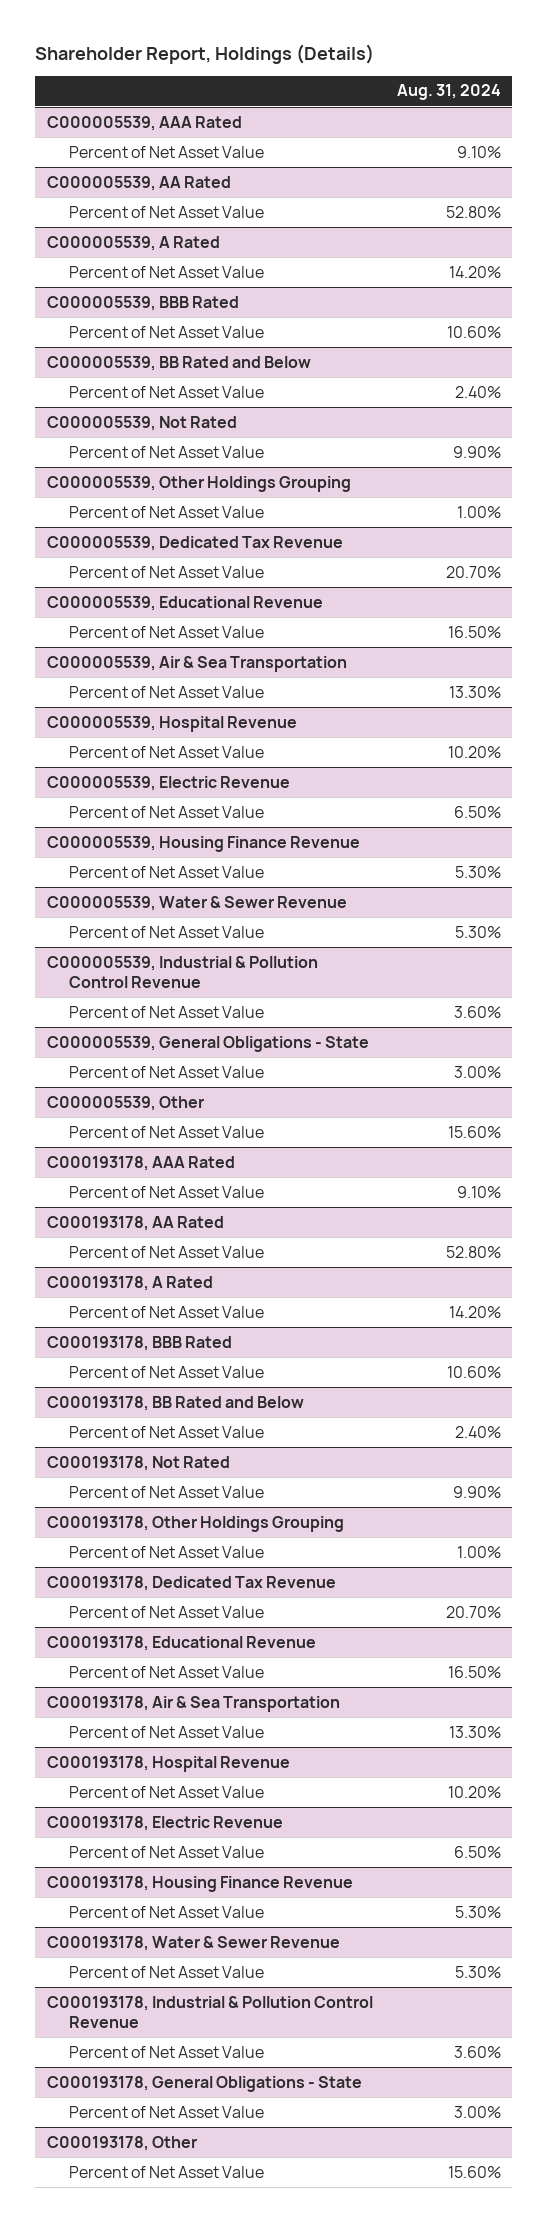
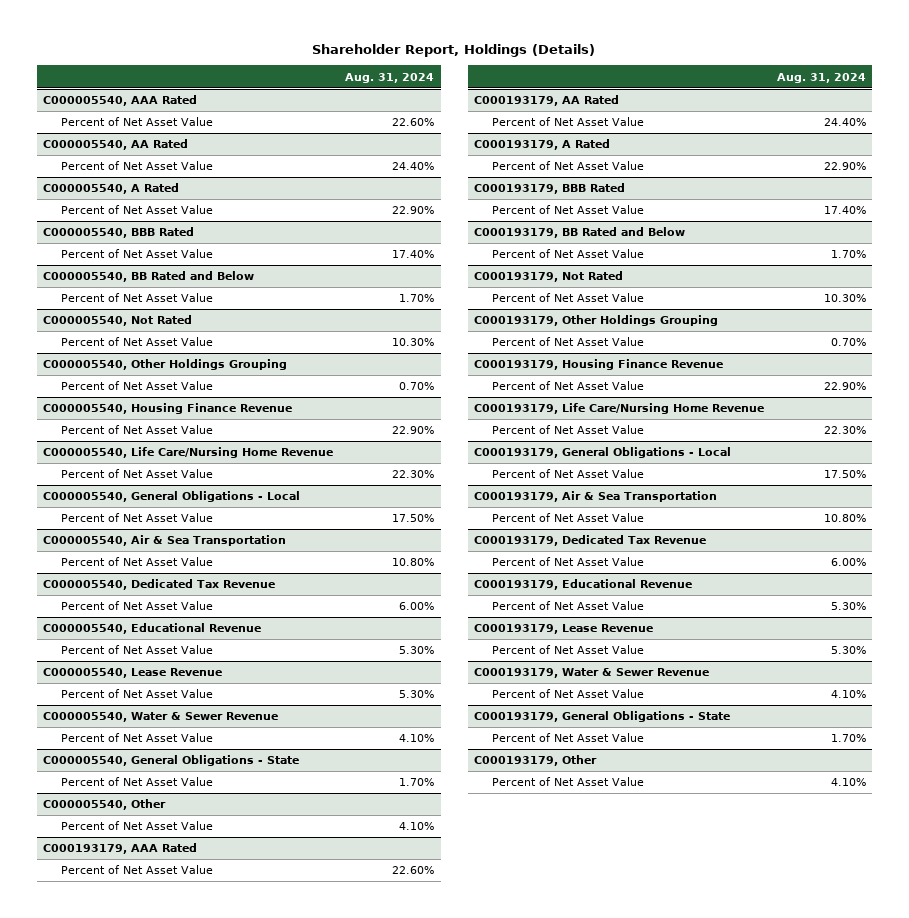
- C000005539, AAA Rated
- Percent of Net Asset Value | 9.10%
- C000005539, AA Rated
- Percent of Net Asset Value | 52.80%
- C000005539, A Rated
- Percent of Net Asset Value | 14.20%
- C000005539, BBB Rated
- Percent of Net Asset Value | 10.60%
- C000005539, BB Rated and Below
- Percent of Net Asset Value | 2.40%
- C000005539, Not Rated
- Percent of Net Asset Value | 9.90%
- C000005539, Other Holdings Grouping
- Percent of Net Asset Value | 1.00%
- C000005539, Dedicated Tax Revenue
- Percent of Net Asset Value | 20.70%
- C000005539, Educational Revenue
- Percent of Net Asset Value | 16.50%
- C000005539, Air & Sea Transportation
- Percent of Net Asset Value | 13.30%
- C000005539, Hospital Revenue
- Percent of Net Asset Value | 10.20%
- C000005539, Electric Revenue
- Percent of Net Asset Value | 6.50%
- C000005539, Housing Finance Revenue
+ C000005540, AAA Rated
+ Percent of Net Asset Value | 22.60%
+ C000005540, AA Rated
+ Percent of Net Asset Value | 24.40%
+ C000005540, A Rated
+ Percent of Net Asset Value | 22.90%
+ C000005540, BBB Rated
+ Percent of Net Asset Value | 17.40%
+ C000005540, BB Rated and Below
+ Percent of Net Asset Value | 1.70%
+ C000005540, Not Rated
+ Percent of Net Asset Value | 10.30%
+ C000005540, Other Holdings Grouping
+ Percent of Net Asset Value | 0.70%
+ C000005540, Housing Finance Revenue
+ Percent of Net Asset Value | 22.90%
+ C000005540, Life Care/Nursing Home Revenue
+ Percent of Net Asset Value | 22.30%
+ C000005540, General Obligations - Local
+ Percent of Net Asset Value | 17.50%
+ C000005540, Air & Sea Transportation
+ Percent of Net Asset Value | 10.80%
+ C000005540, Dedicated Tax Revenue
+ Percent of Net Asset Value | 6.00%
+ C000005540, Educational Revenue
- C000005539, Water & Sewer Revenue
+ C000005540, Lease Revenue
- C000005539, Industrial & Pollution Control Revenue
- Percent of Net Asset Value | 3.60%
- C000005539, General Obligations - State
- Percent of Net Asset Value | 3.00%
- C000005539, Other
- Percent of Net Asset Value | 15.60%
- C000193178, AAA Rated
- Percent of Net Asset Value | 9.10%
- C000193178, AA Rated
- Percent of Net Asset Value | 52.80%
- C000193178, A Rated
- Percent of Net Asset Value | 14.20%
- C000193178, BBB Rated
- Percent of Net Asset Value | 10.60%
- C000193178, BB Rated and Below
- Percent of Net Asset Value | 2.40%
- C000193178, Not Rated
- Percent of Net Asset Value | 9.90%
- C000193178, Other Holdings Grouping
- Percent of Net Asset Value | 1.00%
- C000193178, Dedicated Tax Revenue
- Percent of Net Asset Value | 20.70%
- C000193178, Educational Revenue
- Percent of Net Asset Value | 16.50%
- C000193178, Air & Sea Transportation
- Percent of Net Asset Value | 13.30%
- C000193178, Hospital Revenue
- Percent of Net Asset Value | 10.20%
- C000193178, Electric Revenue
- Percent of Net Asset Value | 6.50%
- C000193178, Housing Finance Revenue
+ C000005540, Water & Sewer Revenue
+ Percent of Net Asset Value | 4.10%
+ C000005540, General Obligations - State
+ Percent of Net Asset Value | 1.70%
+ C000005540, Other
+ Percent of Net Asset Value | 4.10%
+ C000193179, AAA Rated
+ Percent of Net Asset Value | 22.60%
+ C000193179, AA Rated
+ Percent of Net Asset Value | 24.40%
+ C000193179, A Rated
+ Percent of Net Asset Value | 22.90%
+ C000193179, BBB Rated
+ Percent of Net Asset Value | 17.40%
+ C000193179, BB Rated and Below
+ Percent of Net Asset Value | 1.70%
+ C000193179, Not Rated
+ Percent of Net Asset Value | 10.30%
+ C000193179, Other Holdings Grouping
+ Percent of Net Asset Value | 0.70%
+ C000193179, Housing Finance Revenue
+ Percent of Net Asset Value | 22.90%
+ C000193179, Life Care/Nursing Home Revenue
+ Percent of Net Asset Value | 22.30%
+ C000193179, General Obligations - Local
+ Percent of Net Asset Value | 17.50%
+ C000193179, Air & Sea Transportation
+ Percent of Net Asset Value | 10.80%
+ C000193179, Dedicated Tax Revenue
+ Percent of Net Asset Value | 6.00%
+ C000193179, Educational Revenue
- C000193178, Water & Sewer Revenue
+ C000193179, Lease Revenue
- C000193178, Industrial & Pollution Control Revenue
- Percent of Net Asset Value | 3.60%
- C000193178, General Obligations - State
- Percent of Net Asset Value | 3.00%
- C000193178, Other
- Percent of Net Asset Value | 15.60%
+ C000193179, Water & Sewer Revenue
+ Percent of Net Asset Value | 4.10%
+ C000193179, General Obligations - State
+ Percent of Net Asset Value | 1.70%
+ C000193179, Other
+ Percent of Net Asset Value | 4.10%

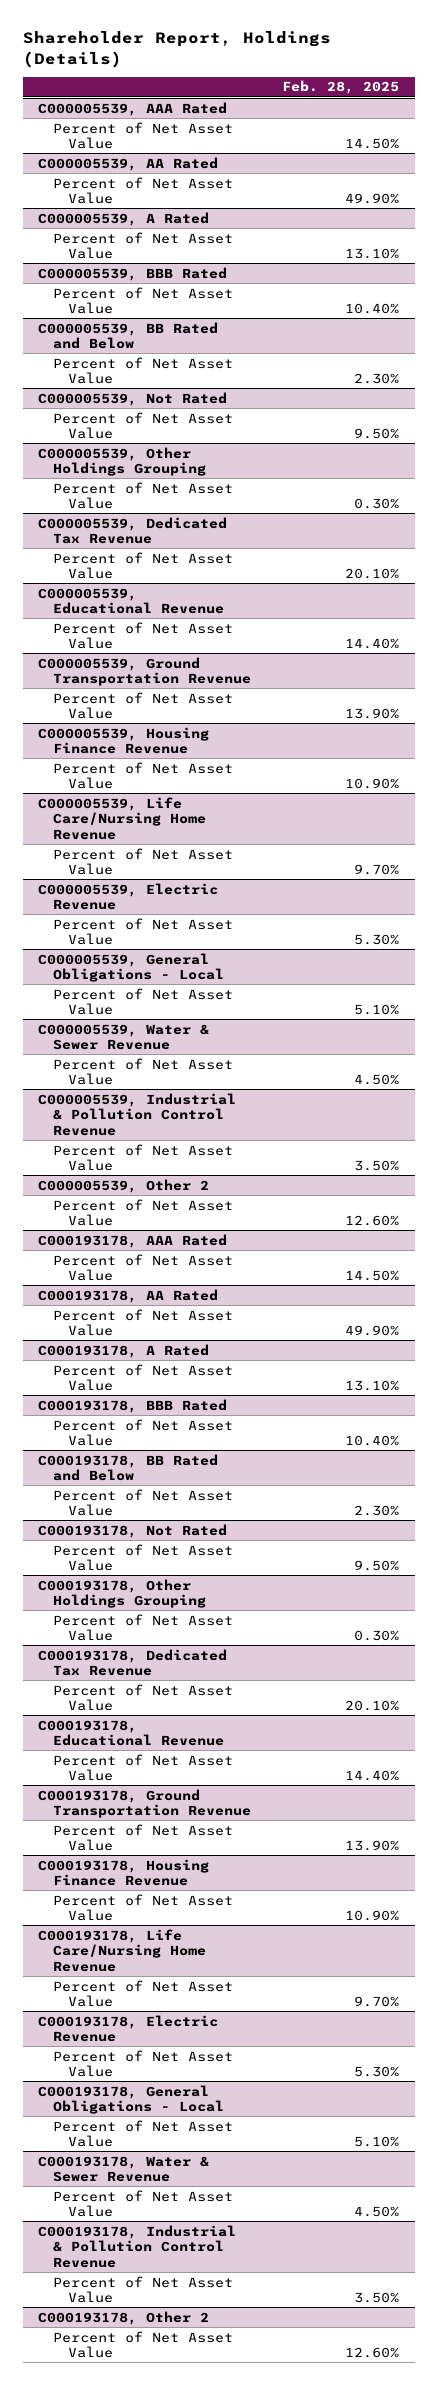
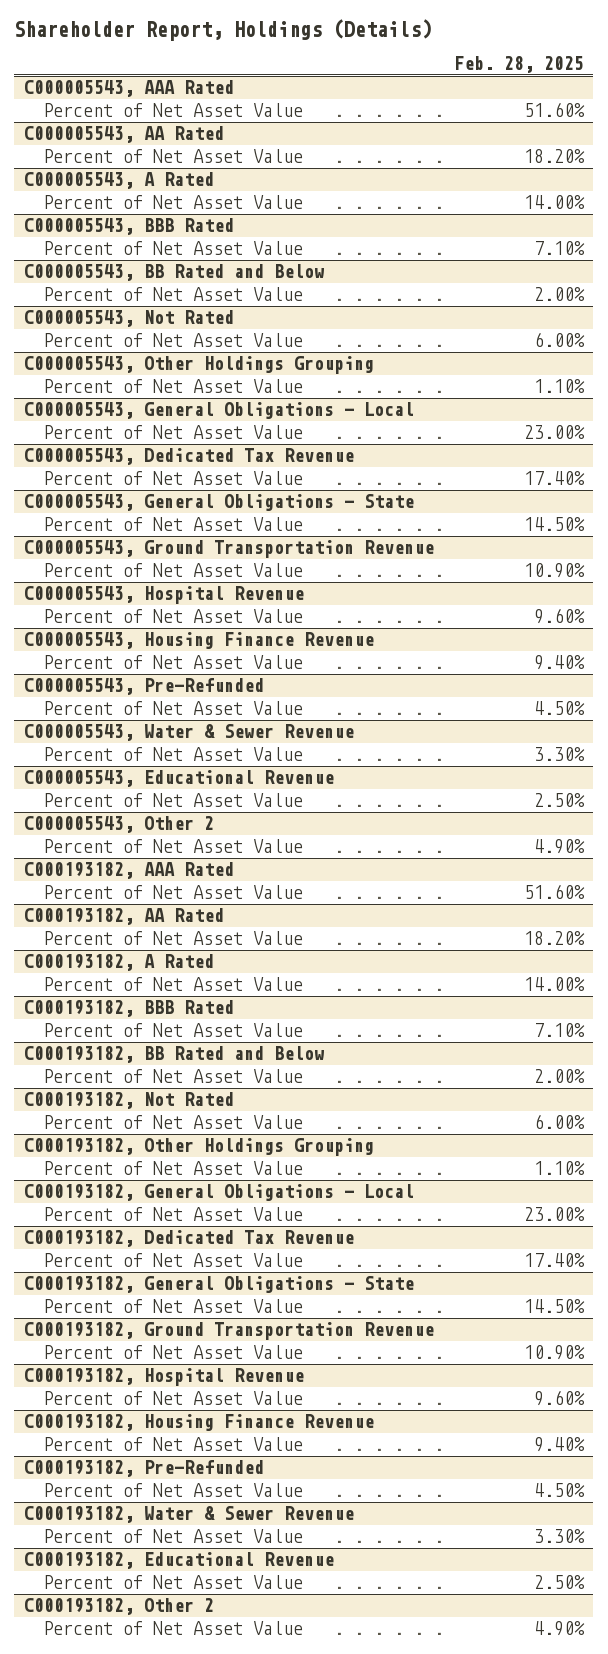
- C000005539, AAA Rated
+ C000005543, AAA Rated
+ Percent of Net Asset Value | 51.60%
+ C000005543, AA Rated
+ Percent of Net Asset Value | 18.20%
+ C000005543, A Rated
+ Percent of Net Asset Value | 14.00%
+ C000005543, BBB Rated
+ Percent of Net Asset Value | 7.10%
+ C000005543, BB Rated and Below
+ Percent of Net Asset Value | 2.00%
+ C000005543, Not Rated
+ Percent of Net Asset Value | 6.00%
+ C000005543, Other Holdings Grouping
+ Percent of Net Asset Value | 1.10%
+ C000005543, General Obligations - Local
+ Percent of Net Asset Value | 23.00%
+ C000005543, Dedicated Tax Revenue
+ Percent of Net Asset Value | 17.40%
+ C000005543, General Obligations - State
- C000005539, AA Rated
- Percent of Net Asset Value | 49.90%
- C000005539, A Rated
- Percent of Net Asset Value | 13.10%
- C000005539, BBB Rated
- Percent of Net Asset Value | 10.40%
- C000005539, BB Rated and Below
- Percent of Net Asset Value | 2.30%
- C000005539, Not Rated
- Percent of Net Asset Value | 9.50%
- C000005539, Other Holdings Grouping
- Percent of Net Asset Value | 0.30%
- C000005539, Dedicated Tax Revenue
- Percent of Net Asset Value | 20.10%
- C000005539, Educational Revenue
- Percent of Net Asset Value | 14.40%
- C000005539, Ground Transportation Revenue
- Percent of Net Asset Value | 13.90%
- C000005539, Housing Finance Revenue
+ C000005543, Ground Transportation Revenue
- C000005539, Life Care/Nursing Home Revenue
- Percent of Net Asset Value | 9.70%
- C000005539, Electric Revenue
- Percent of Net Asset Value | 5.30%
- C000005539, General Obligations - Local
- Percent of Net Asset Value | 5.10%
- C000005539, Water & Sewer Revenue
+ C000005543, Hospital Revenue
+ Percent of Net Asset Value | 9.60%
+ C000005543, Housing Finance Revenue
+ Percent of Net Asset Value | 9.40%
+ C000005543, Pre-Refunded
- C000005539, Industrial & Pollution Control Revenue
- Percent of Net Asset Value | 3.50%
- C000005539, Other 2
- Percent of Net Asset Value | 12.60%
- C000193178, AAA Rated
+ C000005543, Water & Sewer Revenue
+ Percent of Net Asset Value | 3.30%
+ C000005543, Educational Revenue
+ Percent of Net Asset Value | 2.50%
+ C000005543, Other 2
+ Percent of Net Asset Value | 4.90%
+ C000193182, AAA Rated
+ Percent of Net Asset Value | 51.60%
+ C000193182, AA Rated
+ Percent of Net Asset Value | 18.20%
+ C000193182, A Rated
+ Percent of Net Asset Value | 14.00%
+ C000193182, BBB Rated
+ Percent of Net Asset Value | 7.10%
+ C000193182, BB Rated and Below
+ Percent of Net Asset Value | 2.00%
+ C000193182, Not Rated
+ Percent of Net Asset Value | 6.00%
+ C000193182, Other Holdings Grouping
+ Percent of Net Asset Value | 1.10%
+ C000193182, General Obligations - Local
+ Percent of Net Asset Value | 23.00%
+ C000193182, Dedicated Tax Revenue
+ Percent of Net Asset Value | 17.40%
+ C000193182, General Obligations - State
- C000193178, AA Rated
- Percent of Net Asset Value | 49.90%
- C000193178, A Rated
- Percent of Net Asset Value | 13.10%
- C000193178, BBB Rated
- Percent of Net Asset Value | 10.40%
- C000193178, BB Rated and Below
- Percent of Net Asset Value | 2.30%
- C000193178, Not Rated
- Percent of Net Asset Value | 9.50%
- C000193178, Other Holdings Grouping
- Percent of Net Asset Value | 0.30%
- C000193178, Dedicated Tax Revenue
- Percent of Net Asset Value | 20.10%
- C000193178, Educational Revenue
- Percent of Net Asset Value | 14.40%
- C000193178, Ground Transportation Revenue
- Percent of Net Asset Value | 13.90%
- C000193178, Housing Finance Revenue
+ C000193182, Ground Transportation Revenue
- C000193178, Life Care/Nursing Home Revenue
- Percent of Net Asset Value | 9.70%
- C000193178, Electric Revenue
- Percent of Net Asset Value | 5.30%
- C000193178, General Obligations - Local
- Percent of Net Asset Value | 5.10%
- C000193178, Water & Sewer Revenue
+ C000193182, Hospital Revenue
+ Percent of Net Asset Value | 9.60%
+ C000193182, Housing Finance Revenue
+ Percent of Net Asset Value | 9.40%
+ C000193182, Pre-Refunded
- C000193178, Industrial & Pollution Control Revenue
- Percent of Net Asset Value | 3.50%
- C000193178, Other 2
- Percent of Net Asset Value | 12.60%
+ C000193182, Water & Sewer Revenue
+ Percent of Net Asset Value | 3.30%
+ C000193182, Educational Revenue
+ Percent of Net Asset Value | 2.50%
+ C000193182, Other 2
+ Percent of Net Asset Value | 4.90%

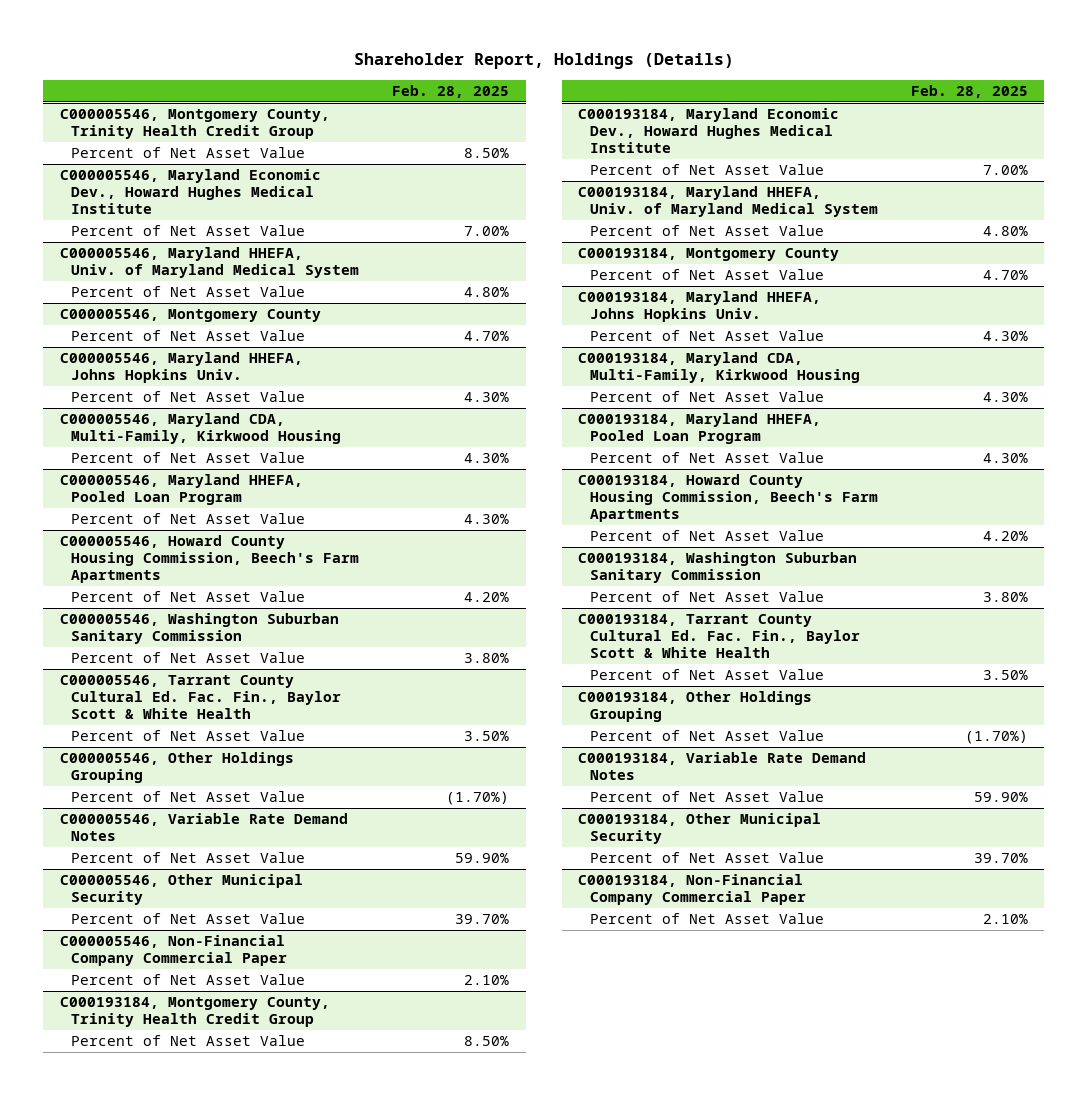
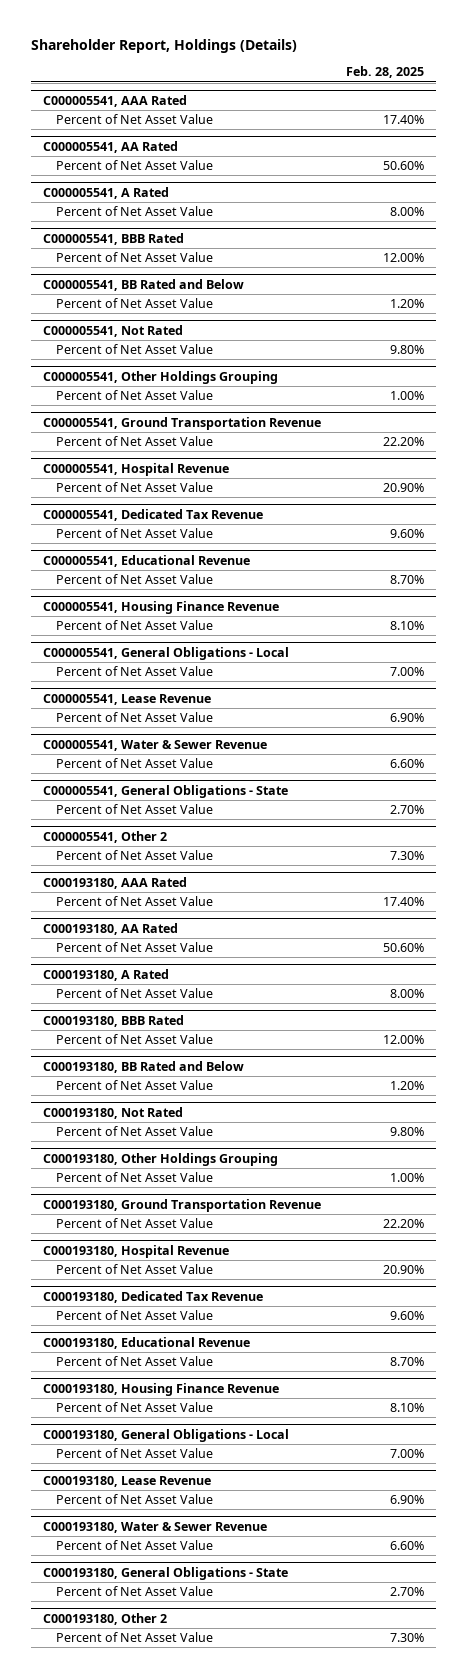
- C000005546, Montgomery County, Trinity Health Credit Group
- Percent of Net Asset Value | 8.50%
- C000005546, Maryland Economic Dev., Howard Hughes Medical Institute
+ C000005541, AAA Rated
+ Percent of Net Asset Value | 17.40%
+ C000005541, AA Rated
+ Percent of Net Asset Value | 50.60%
+ C000005541, A Rated
+ Percent of Net Asset Value | 8.00%
+ C000005541, BBB Rated
+ Percent of Net Asset Value | 12.00%
+ C000005541, BB Rated and Below
+ Percent of Net Asset Value | 1.20%
+ C000005541, Not Rated
+ Percent of Net Asset Value | 9.80%
+ C000005541, Other Holdings Grouping
+ Percent of Net Asset Value | 1.00%
+ C000005541, Ground Transportation Revenue
+ Percent of Net Asset Value | 22.20%
+ C000005541, Hospital Revenue
+ Percent of Net Asset Value | 20.90%
+ C000005541, Dedicated Tax Revenue
+ Percent of Net Asset Value | 9.60%
+ C000005541, Educational Revenue
+ Percent of Net Asset Value | 8.70%
+ C000005541, Housing Finance Revenue
+ Percent of Net Asset Value | 8.10%
+ C000005541, General Obligations - Local
- C000005546, Maryland HHEFA, Univ. of Maryland Medical System
- Percent of Net Asset Value | 4.80%
- C000005546, Montgomery County
- Percent of Net Asset Value | 4.70%
- C000005546, Maryland HHEFA, Johns Hopkins Univ.
- Percent of Net Asset Value | 4.30%
- C000005546, Maryland CDA, Multi-Family, Kirkwood Housing
- Percent of Net Asset Value | 4.30%
- C000005546, Maryland HHEFA, Pooled Loan Program
- Percent of Net Asset Value | 4.30%
- C000005546, Howard County Housing Commission, Beech's Farm Apartments
- Percent of Net Asset Value | 4.20%
- C000005546, Washington Suburban Sanitary Commission
- Percent of Net Asset Value | 3.80%
- C000005546, Tarrant County Cultural Ed. Fac. Fin., Baylor Scott & White Health
- Percent of Net Asset Value | 3.50%
- C000005546, Other Holdings Grouping
- Percent of Net Asset Value | (1.70%)
- C000005546, Variable Rate Demand Notes
- Percent of Net Asset Value | 59.90%
- C000005546, Other Municipal Security
- Percent of Net Asset Value | 39.70%
- C000005546, Non-Financial Company Commercial Paper
- Percent of Net Asset Value | 2.10%
- C000193184, Montgomery County, Trinity Health Credit Group
- Percent of Net Asset Value | 8.50%
- C000193184, Maryland Economic Dev., Howard Hughes Medical Institute
+ C000005541, Lease Revenue
+ Percent of Net Asset Value | 6.90%
+ C000005541, Water & Sewer Revenue
+ Percent of Net Asset Value | 6.60%
+ C000005541, General Obligations - State
+ Percent of Net Asset Value | 2.70%
+ C000005541, Other 2
+ Percent of Net Asset Value | 7.30%
+ C000193180, AAA Rated
+ Percent of Net Asset Value | 17.40%
+ C000193180, AA Rated
+ Percent of Net Asset Value | 50.60%
+ C000193180, A Rated
+ Percent of Net Asset Value | 8.00%
+ C000193180, BBB Rated
+ Percent of Net Asset Value | 12.00%
+ C000193180, BB Rated and Below
+ Percent of Net Asset Value | 1.20%
+ C000193180, Not Rated
+ Percent of Net Asset Value | 9.80%
+ C000193180, Other Holdings Grouping
+ Percent of Net Asset Value | 1.00%
+ C000193180, Ground Transportation Revenue
+ Percent of Net Asset Value | 22.20%
+ C000193180, Hospital Revenue
+ Percent of Net Asset Value | 20.90%
+ C000193180, Dedicated Tax Revenue
+ Percent of Net Asset Value | 9.60%
+ C000193180, Educational Revenue
+ Percent of Net Asset Value | 8.70%
+ C000193180, Housing Finance Revenue
+ Percent of Net Asset Value | 8.10%
+ C000193180, General Obligations - Local
- C000193184, Maryland HHEFA, Univ. of Maryland Medical System
- Percent of Net Asset Value | 4.80%
- C000193184, Montgomery County
- Percent of Net Asset Value | 4.70%
- C000193184, Maryland HHEFA, Johns Hopkins Univ.
- Percent of Net Asset Value | 4.30%
- C000193184, Maryland CDA, Multi-Family, Kirkwood Housing
- Percent of Net Asset Value | 4.30%
- C000193184, Maryland HHEFA, Pooled Loan Program
- Percent of Net Asset Value | 4.30%
- C000193184, Howard County Housing Commission, Beech's Farm Apartments
- Percent of Net Asset Value | 4.20%
- C000193184, Washington Suburban Sanitary Commission
- Percent of Net Asset Value | 3.80%
- C000193184, Tarrant County Cultural Ed. Fac. Fin., Baylor Scott & White Health
- Percent of Net Asset Value | 3.50%
- C000193184, Other Holdings Grouping
- Percent of Net Asset Value | (1.70%)
- C000193184, Variable Rate Demand Notes
- Percent of Net Asset Value | 59.90%
- C000193184, Other Municipal Security
- Percent of Net Asset Value | 39.70%
- C000193184, Non-Financial Company Commercial Paper
- Percent of Net Asset Value | 2.10%
+ C000193180, Lease Revenue
+ Percent of Net Asset Value | 6.90%
+ C000193180, Water & Sewer Revenue
+ Percent of Net Asset Value | 6.60%
+ C000193180, General Obligations - State
+ Percent of Net Asset Value | 2.70%
+ C000193180, Other 2
+ Percent of Net Asset Value | 7.30%

